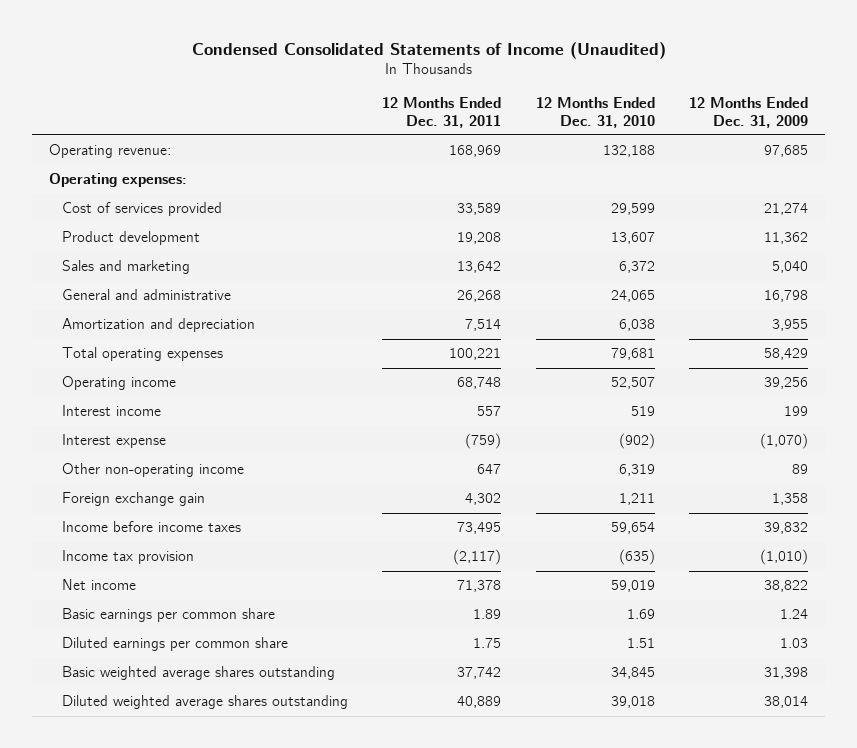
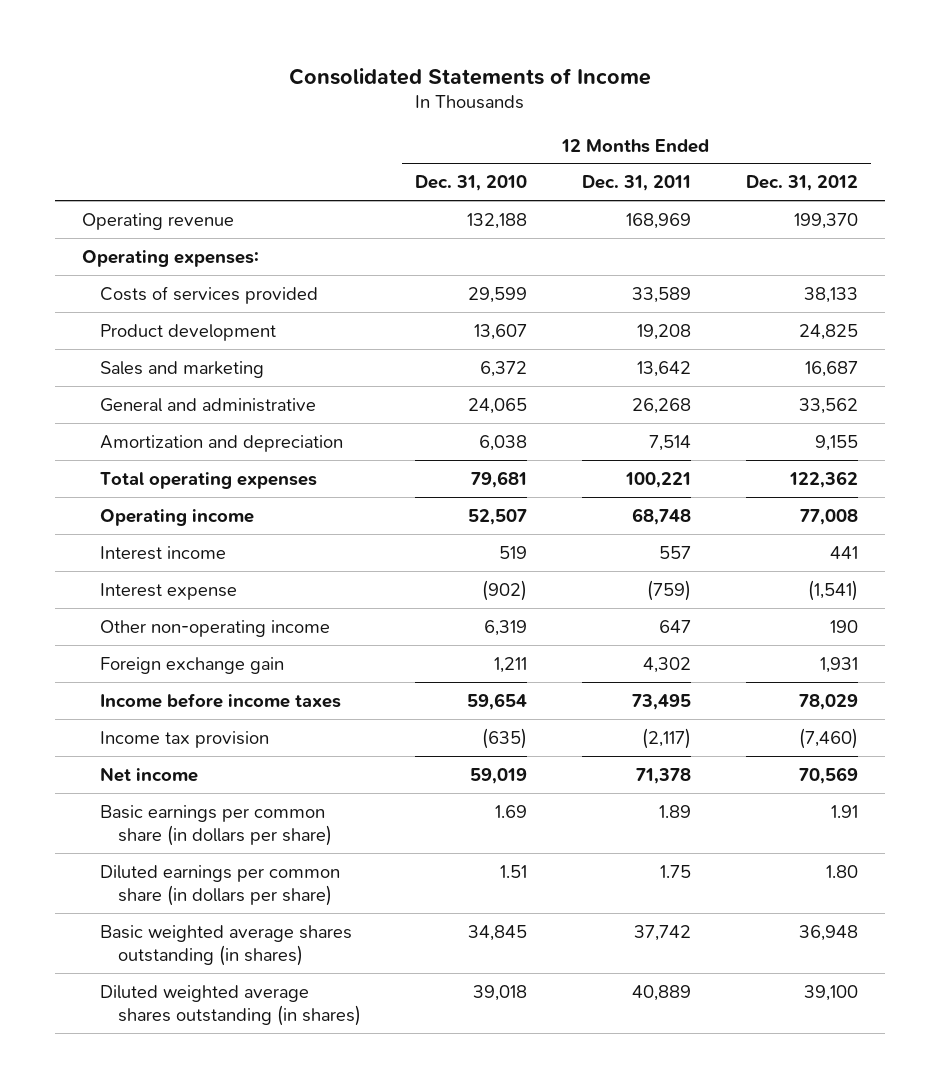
- Condensed Consolidated Statements of Income (Unaudited)
+ Consolidated Statements of Income
- | 12 Months Ended Dec. 31, 2011 | 12 Months Ended Dec. 31, 2010 | 12 Months Ended Dec. 31, 2009
+ | 12 Months Ended Dec. 31, 2010 | 12 Months Ended Dec. 31, 2011 | 12 Months Ended Dec. 31, 2012
- Operating revenue: | 168,969 | 132,188 | 97,685
+ Operating revenue | 132,188 | 168,969 | 199,370
- Cost of services provided | 33,589 | 29,599 | 21,274
+ Costs of services provided | 29,599 | 33,589 | 38,133
- Basic earnings per common share | 1.89 | 1.69 | 1.24
- Diluted earnings per common share | 1.75 | 1.51 | 1.03
- Basic weighted average shares outstanding | 37,742 | 34,845 | 31,398
- Diluted weighted average shares outstanding | 40,889 | 39,018 | 38,014
+ Basic earnings per common share (in dollars per share) | 1.69 | 1.89 | 1.91
+ Diluted earnings per common share (in dollars per share) | 1.51 | 1.75 | 1.80
+ Basic weighted average shares outstanding (in shares) | 34,845 | 37,742 | 36,948
+ Diluted weighted average shares outstanding (in shares) | 39,018 | 40,889 | 39,100

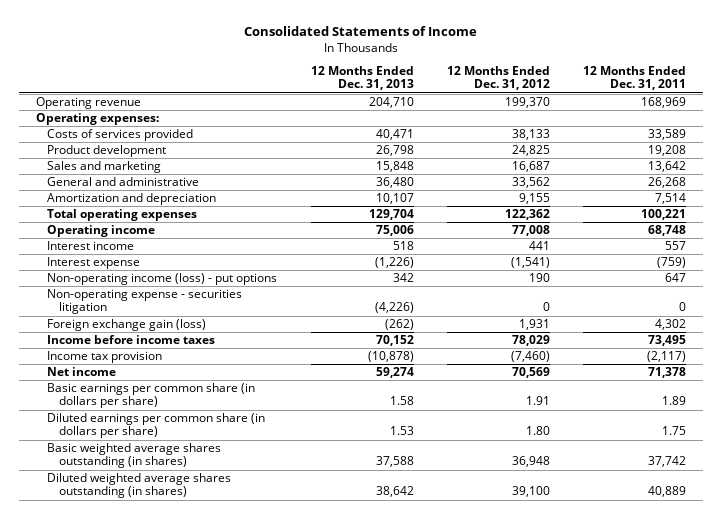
- | 12 Months Ended Dec. 31, 2010 | 12 Months Ended Dec. 31, 2011 | 12 Months Ended Dec. 31, 2012
+ | 12 Months Ended Dec. 31, 2013 | 12 Months Ended Dec. 31, 2012 | 12 Months Ended Dec. 31, 2011
- Other non-operating income | 6,319 | 647 | 190
- Foreign exchange gain | 1,211 | 4,302 | 1,931
+ Non-operating income (loss) - put options | 342 | 190 | 647
+ Non-operating expense - securities litigation | (4,226) | 0 | 0
+ Foreign exchange gain (loss) | (262) | 1,931 | 4,302

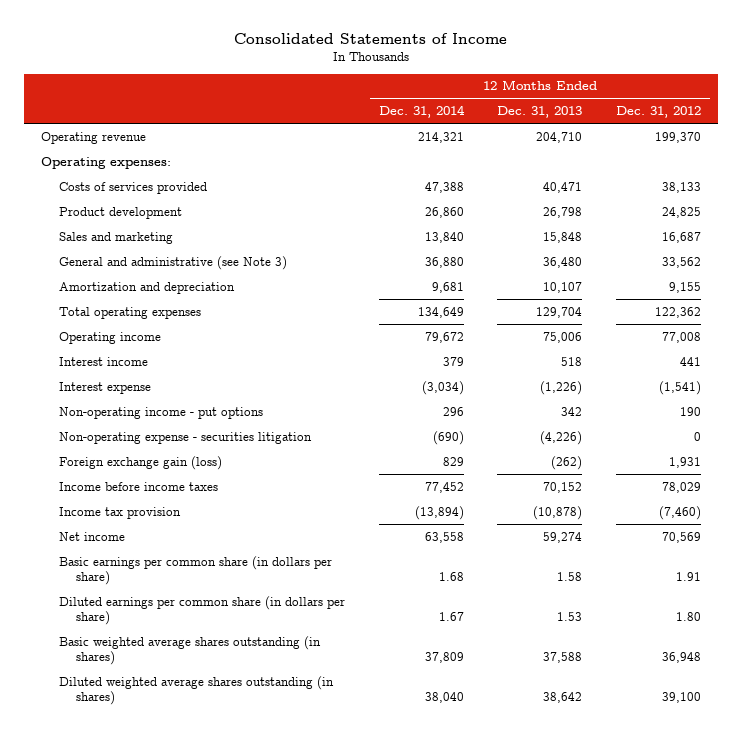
- | 12 Months Ended Dec. 31, 2013 | 12 Months Ended Dec. 31, 2012 | 12 Months Ended Dec. 31, 2011
+ | 12 Months Ended Dec. 31, 2014 | 12 Months Ended Dec. 31, 2013 | 12 Months Ended Dec. 31, 2012
- General and administrative | 36,480 | 33,562 | 26,268
+ General and administrative (see Note 3) | 36,880 | 36,480 | 33,562
- Non-operating income (loss) - put options | 342 | 190 | 647
+ Non-operating income - put options | 296 | 342 | 190

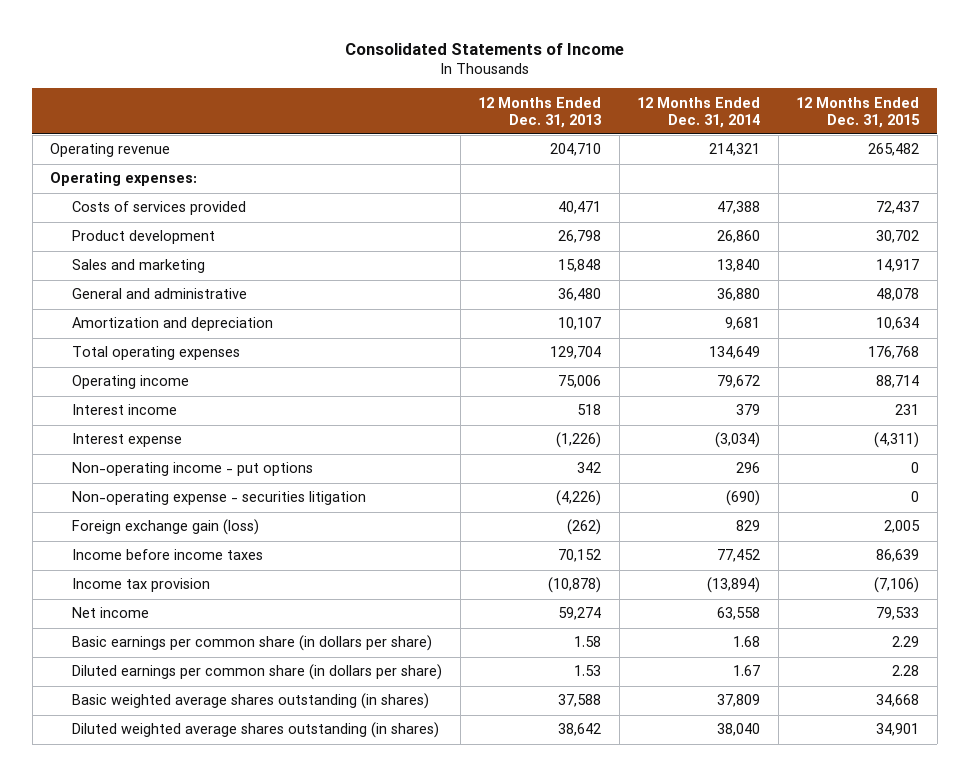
- | 12 Months Ended Dec. 31, 2014 | 12 Months Ended Dec. 31, 2013 | 12 Months Ended Dec. 31, 2012
+ | 12 Months Ended Dec. 31, 2013 | 12 Months Ended Dec. 31, 2014 | 12 Months Ended Dec. 31, 2015
- General and administrative (see Note 3) | 36,880 | 36,480 | 33,562
+ General and administrative | 36,480 | 36,880 | 48,078

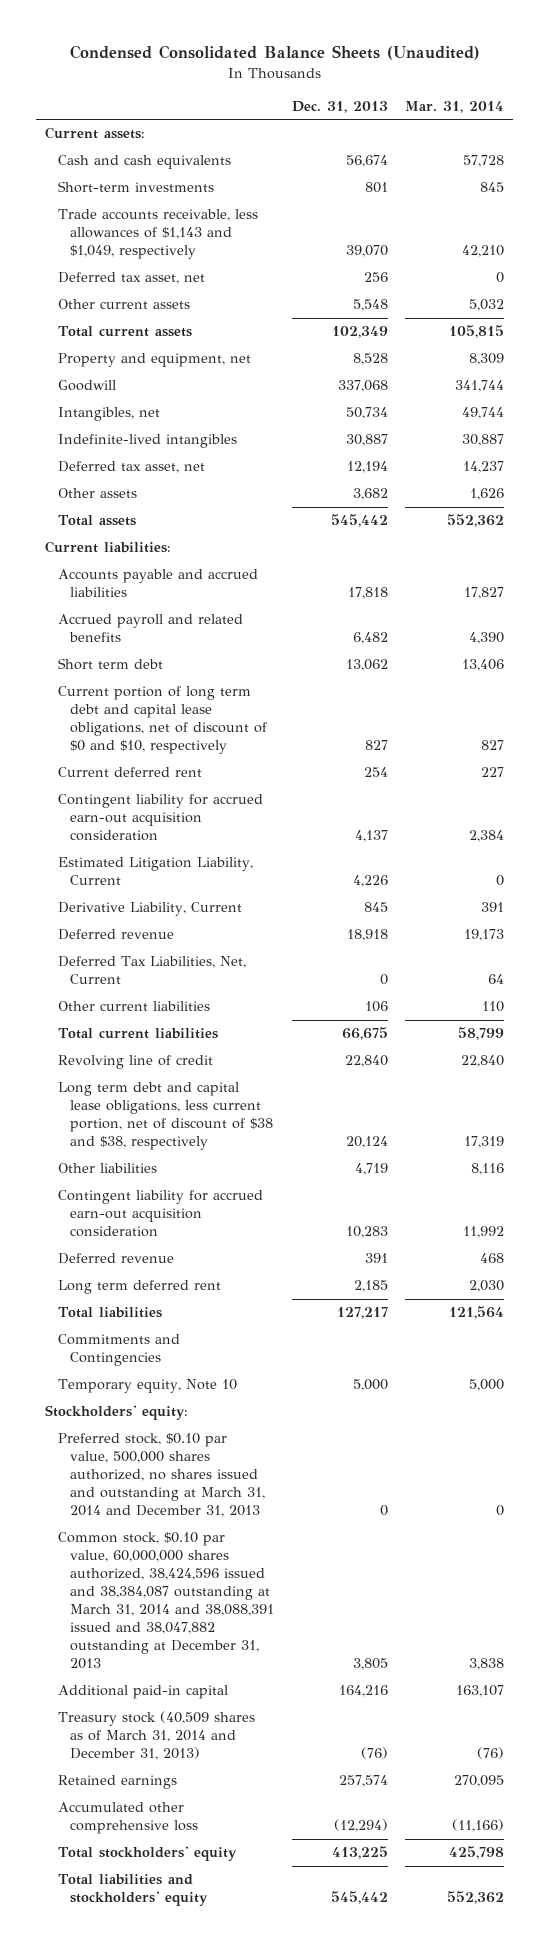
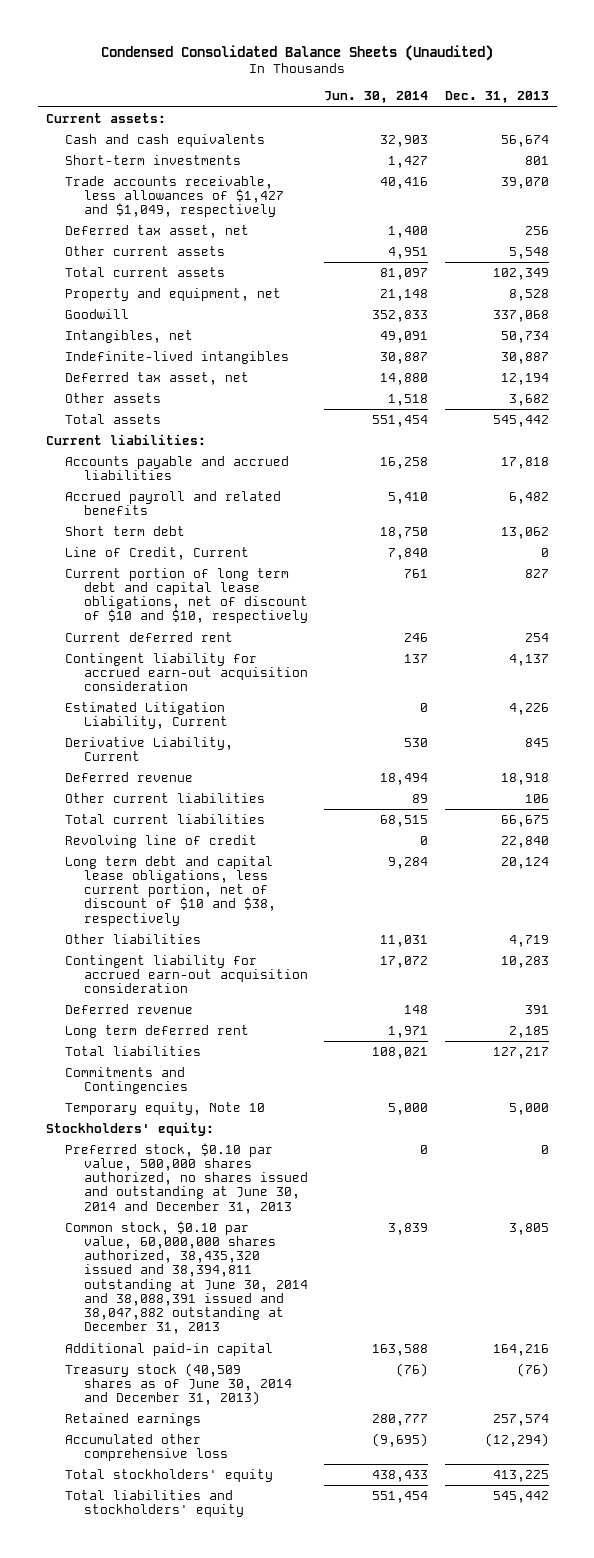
- | Dec. 31, 2013 | Mar. 31, 2014
+ | Jun. 30, 2014 | Dec. 31, 2013
- Trade accounts receivable, less allowances of $1,143 and $1,049, respectively | 39,070 | 42,210
+ Trade accounts receivable, less allowances of $1,427 and $1,049, respectively | 40,416 | 39,070
- Current portion of long term debt and capital lease obligations, net of discount of $0 and $10, respectively | 827 | 827
+ Line of Credit, Current | 7,840 | 0
+ Current portion of long term debt and capital lease obligations, net of discount of $10 and $10, respectively | 761 | 827
- Deferred Tax Liabilities, Net, Current | 0 | 64
- Long term debt and capital lease obligations, less current portion, net of discount of $38 and $38, respectively | 20,124 | 17,319
+ Long term debt and capital lease obligations, less current portion, net of discount of $10 and $38, respectively | 9,284 | 20,124
- Preferred stock, $0.10 par value, 500,000 shares authorized, no shares issued and outstanding at March 31, 2014 and December 31, 2013 | 0 | 0
- Common stock, $0.10 par value, 60,000,000 shares authorized, 38,424,596 issued and 38,384,087 outstanding at March 31, 2014 and 38,088,391 issued and 38,047,882 outstanding at December 31, 2013 | 3,805 | 3,838
+ Preferred stock, $0.10 par value, 500,000 shares authorized, no shares issued and outstanding at June 30, 2014 and December 31, 2013 | 0 | 0
+ Common stock, $0.10 par value, 60,000,000 shares authorized, 38,435,320 issued and 38,394,811 outstanding at June 30, 2014 and 38,088,391 issued and 38,047,882 outstanding at December 31, 2013 | 3,839 | 3,805
- Treasury stock (40,509 shares as of March 31, 2014 and December 31, 2013) | (76) | (76)
+ Treasury stock (40,509 shares as of June 30, 2014 and December 31, 2013) | (76) | (76)

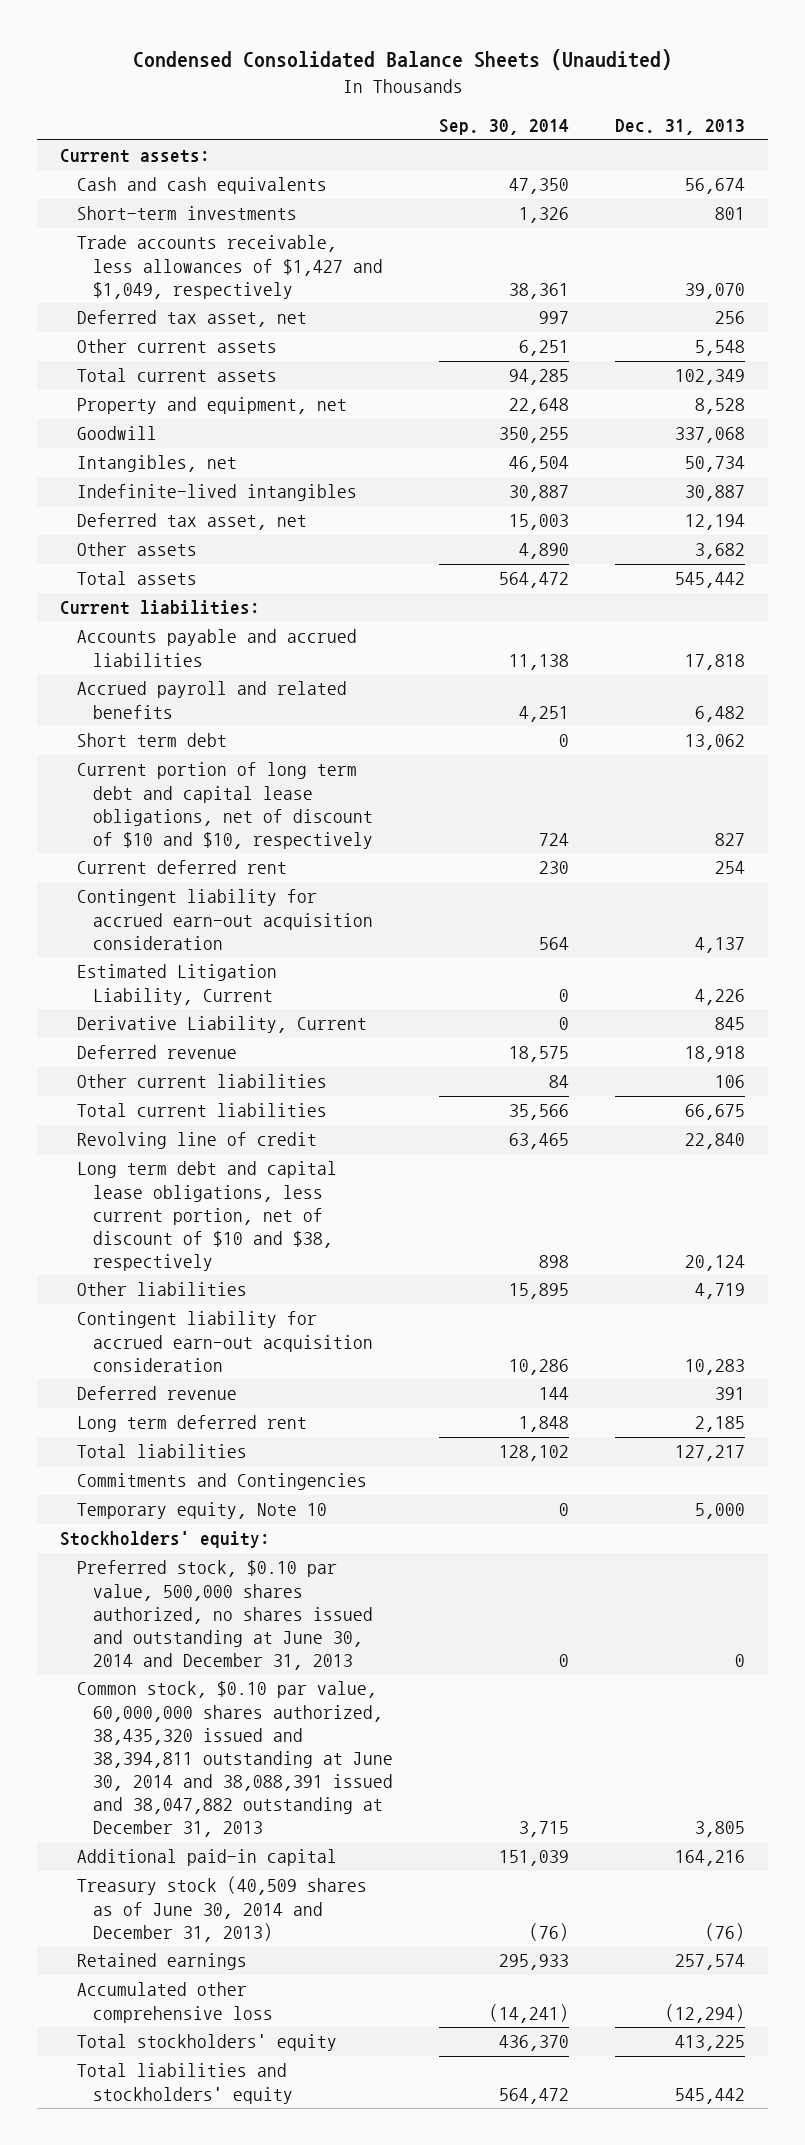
- | Jun. 30, 2014 | Dec. 31, 2013
+ | Sep. 30, 2014 | Dec. 31, 2013
- Line of Credit, Current | 7,840 | 0

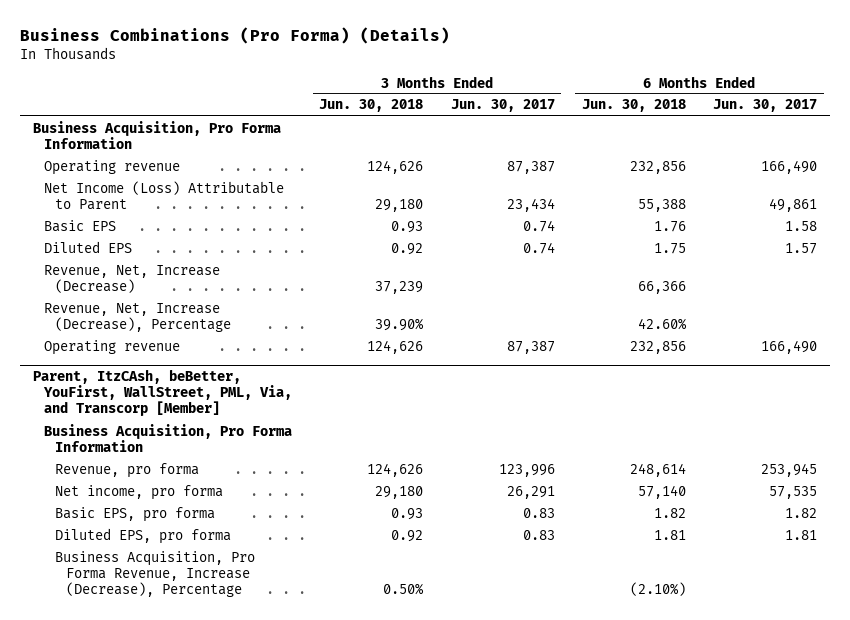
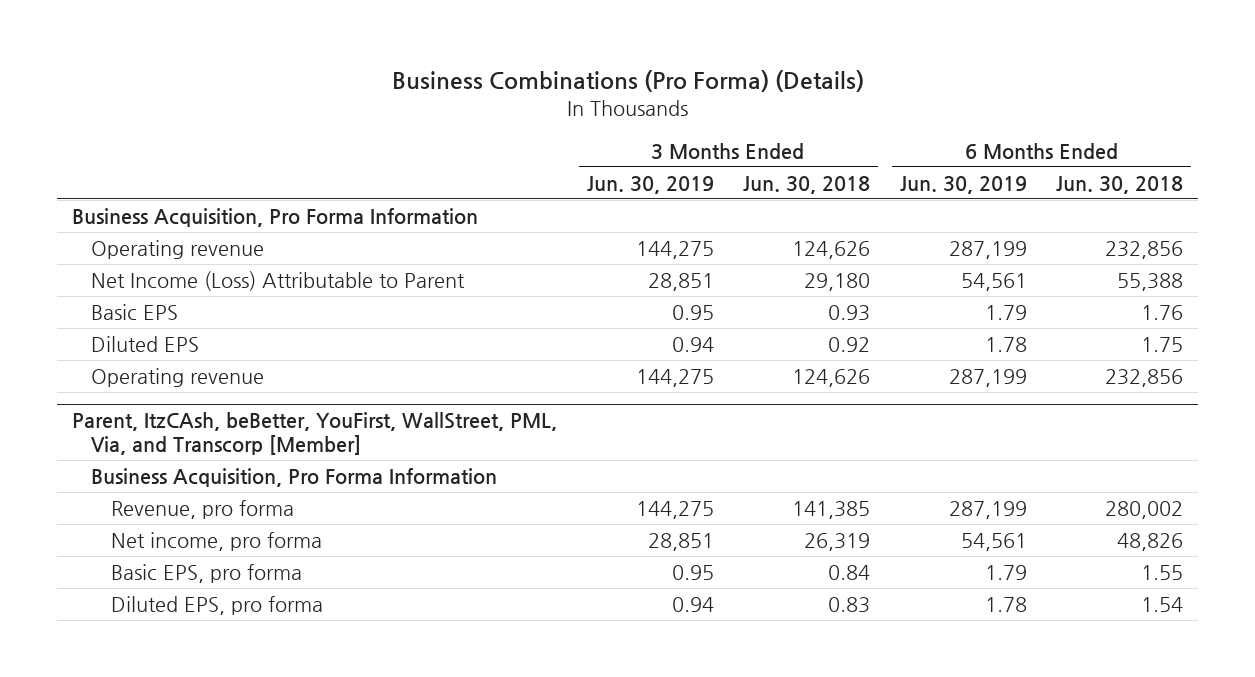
- | 3 Months Ended Jun. 30, 2018 | 3 Months Ended Jun. 30, 2017 | 6 Months Ended Jun. 30, 2018 | 6 Months Ended Jun. 30, 2017
+ | 3 Months Ended Jun. 30, 2019 | 3 Months Ended Jun. 30, 2018 | 6 Months Ended Jun. 30, 2019 | 6 Months Ended Jun. 30, 2018
- Revenue, Net, Increase (Decrease) | 37,239 | | 66,366 |
- Revenue, Net, Increase (Decrease), Percentage | 39.90% | | 42.60% |
@ Parent, ItzCAsh, beBetter, YouFirst, WallStreet, PML, Via, and Transcorp [Member]
- Revenue, pro forma | 124,626 | 123,996 | 248,614 | 253,945
- Net income, pro forma | 29,180 | 26,291 | 57,140 | 57,535
- Basic EPS, pro forma | 0.93 | 0.83 | 1.82 | 1.82
- Diluted EPS, pro forma | 0.92 | 0.83 | 1.81 | 1.81
- Business Acquisition, Pro Forma Revenue, Increase (Decrease), Percentage | 0.50% | | (2.10%) |
+ Revenue, pro forma | 144,275 | 141,385 | 287,199 | 280,002
+ Net income, pro forma | 28,851 | 26,319 | 54,561 | 48,826
+ Basic EPS, pro forma | 0.95 | 0.84 | 1.79 | 1.55
+ Diluted EPS, pro forma | 0.94 | 0.83 | 1.78 | 1.54

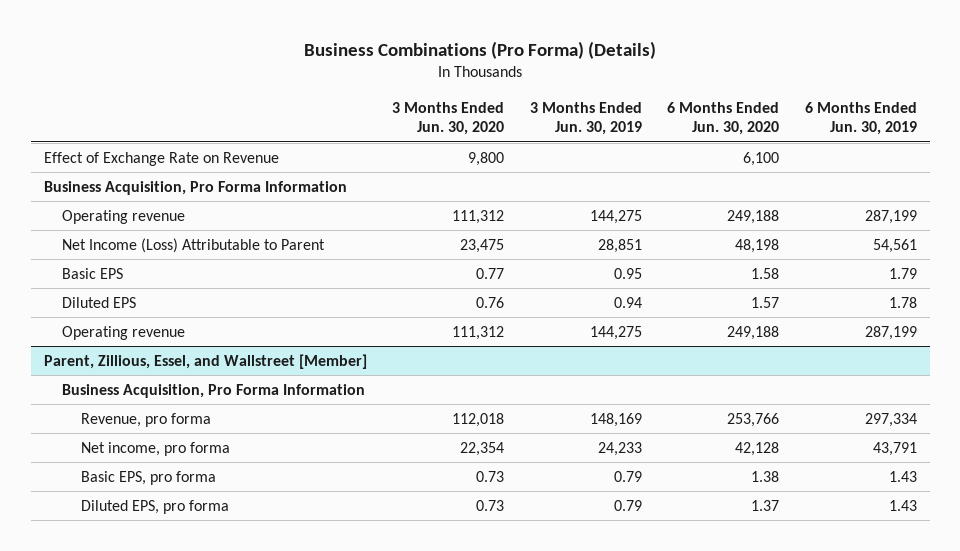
- | 3 Months Ended Jun. 30, 2019 | 3 Months Ended Jun. 30, 2018 | 6 Months Ended Jun. 30, 2019 | 6 Months Ended Jun. 30, 2018
+ | 3 Months Ended Jun. 30, 2020 | 3 Months Ended Jun. 30, 2019 | 6 Months Ended Jun. 30, 2020 | 6 Months Ended Jun. 30, 2019
+ Effect of Exchange Rate on Revenue | 9,800 | | 6,100 |
- Parent, ItzCAsh, beBetter, YouFirst, WallStreet, PML, Via, and Transcorp [Member]
+ Parent, Zillious, Essel, and Wallstreet [Member]
- Revenue, pro forma | 144,275 | 141,385 | 287,199 | 280,002
- Net income, pro forma | 28,851 | 26,319 | 54,561 | 48,826
- Basic EPS, pro forma | 0.95 | 0.84 | 1.79 | 1.55
- Diluted EPS, pro forma | 0.94 | 0.83 | 1.78 | 1.54
+ Revenue, pro forma | 112,018 | 148,169 | 253,766 | 297,334
+ Net income, pro forma | 22,354 | 24,233 | 42,128 | 43,791
+ Basic EPS, pro forma | 0.73 | 0.79 | 1.38 | 1.43
+ Diluted EPS, pro forma | 0.73 | 0.79 | 1.37 | 1.43

